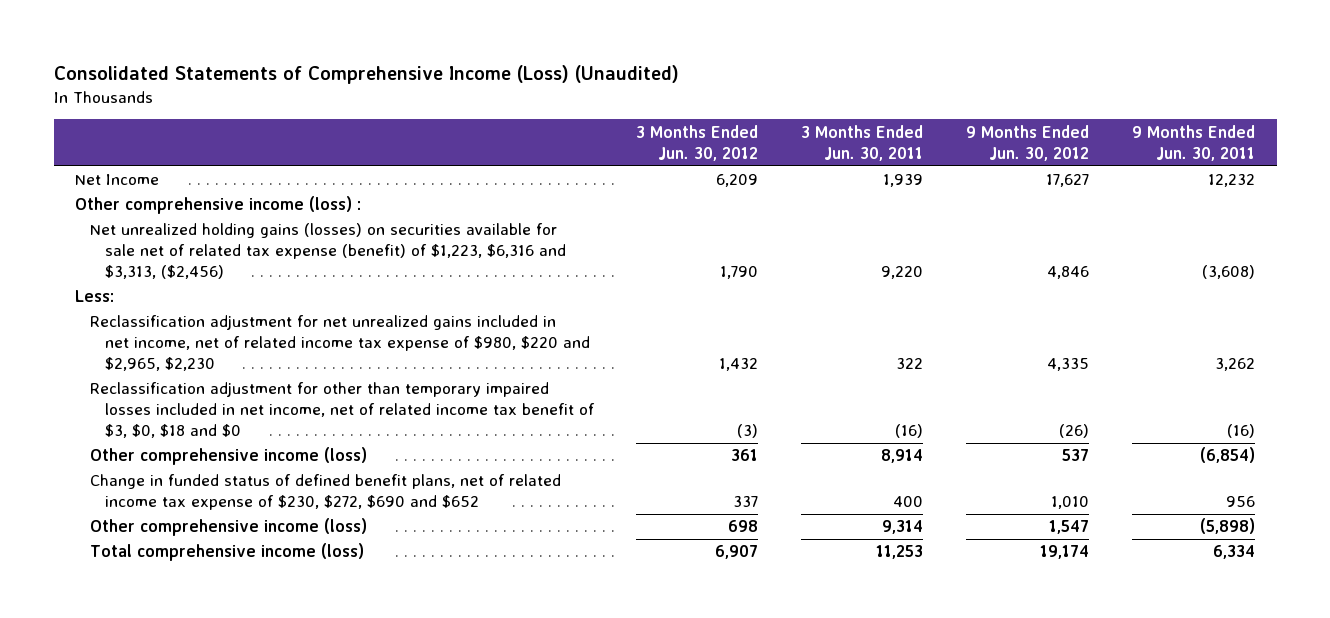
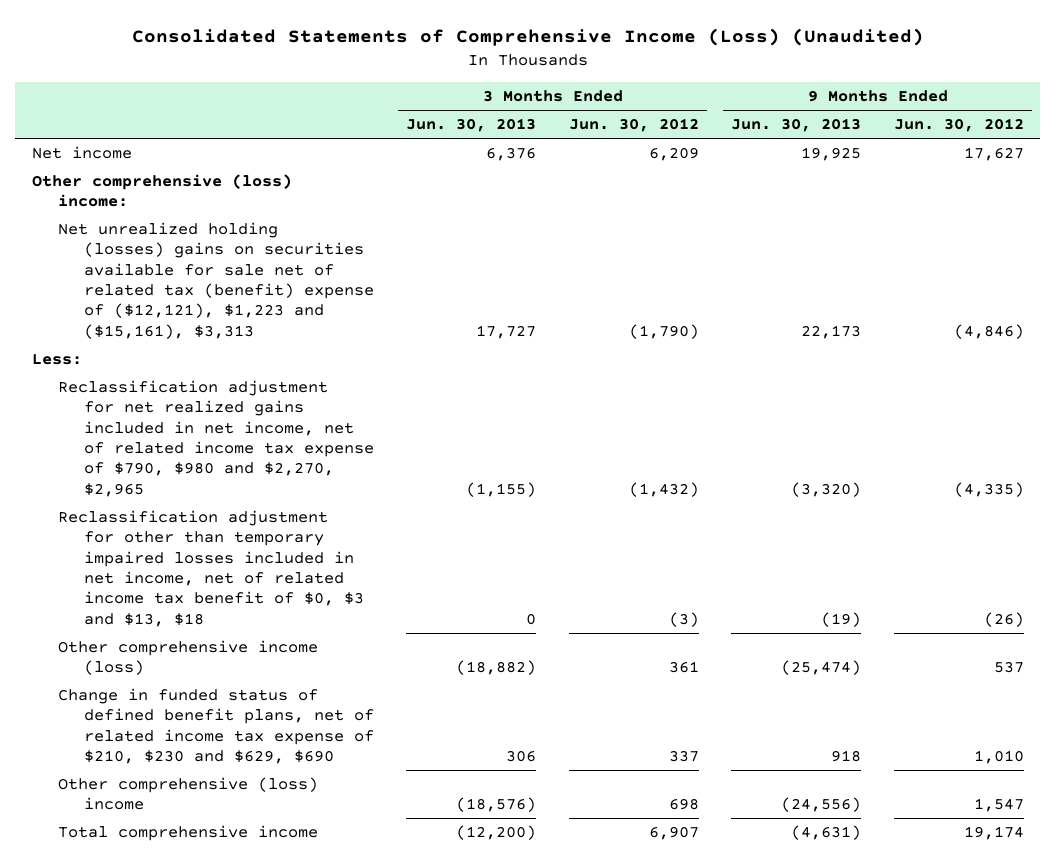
- | 3 Months Ended Jun. 30, 2012 | 3 Months Ended Jun. 30, 2011 | 9 Months Ended Jun. 30, 2012 | 9 Months Ended Jun. 30, 2011
+ | 3 Months Ended Jun. 30, 2013 | 3 Months Ended Jun. 30, 2012 | 9 Months Ended Jun. 30, 2013 | 9 Months Ended Jun. 30, 2012
- Net Income | 6,209 | 1,939 | 17,627 | 12,232
- Other comprehensive income (loss) :
- Net unrealized holding gains (losses) on securities available for sale net of related tax expense (benefit) of $1,223, $6,316 and $3,313, ($2,456) | 1,790 | 9,220 | 4,846 | (3,608)
+ Net income | 6,376 | 6,209 | 19,925 | 17,627
+ Other comprehensive (loss) income:
+ Net unrealized holding (losses) gains on securities available for sale net of related tax (benefit) expense of ($12,121), $1,223 and ($15,161), $3,313 | 17,727 | (1,790) | 22,173 | (4,846)
- Reclassification adjustment for net unrealized gains included in net income, net of related income tax expense of $980, $220 and $2,965, $2,230 | 1,432 | 322 | 4,335 | 3,262
- Reclassification adjustment for other than temporary impaired losses included in net income, net of related income tax benefit of $3, $0, $18 and $0 | (3) | (16) | (26) | (16)
+ Reclassification adjustment for net realized gains included in net income, net of related income tax expense of $790, $980 and $2,270, $2,965 | (1,155) | (1,432) | (3,320) | (4,335)
+ Reclassification adjustment for other than temporary impaired losses included in net income, net of related income tax benefit of $0, $3 and $13, $18 | 0 | (3) | (19) | (26)
- Change in funded status of defined benefit plans, net of related income tax expense of $230, $272, $690 and $652 | 337 | 400 | 1,010 | 956
- Other comprehensive income (loss) | 698 | 9,314 | 1,547 | (5,898)
- Total comprehensive income (loss) | 6,907 | 11,253 | 19,174 | 6,334
+ Change in funded status of defined benefit plans, net of related income tax expense of $210, $230 and $629, $690 | 306 | 337 | 918 | 1,010
+ Other comprehensive (loss) income | (18,576) | 698 | (24,556) | 1,547
+ Total comprehensive income | (12,200) | 6,907 | (4,631) | 19,174

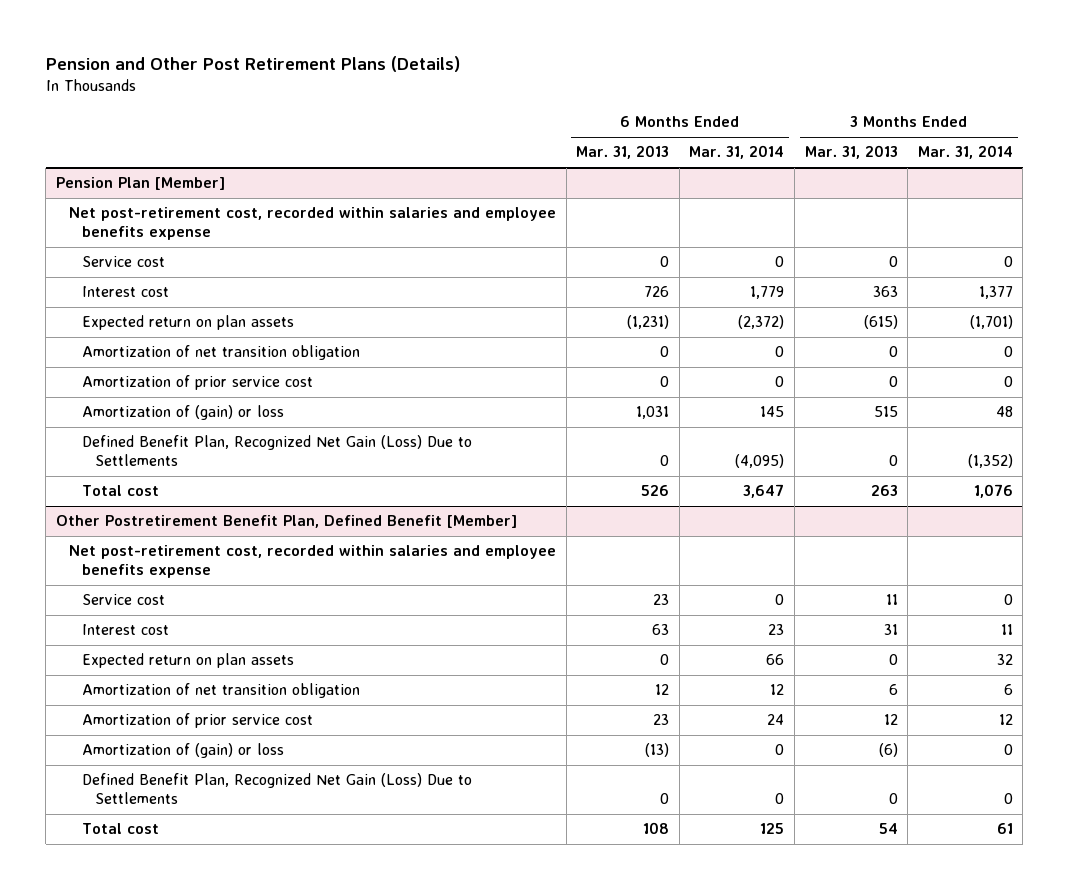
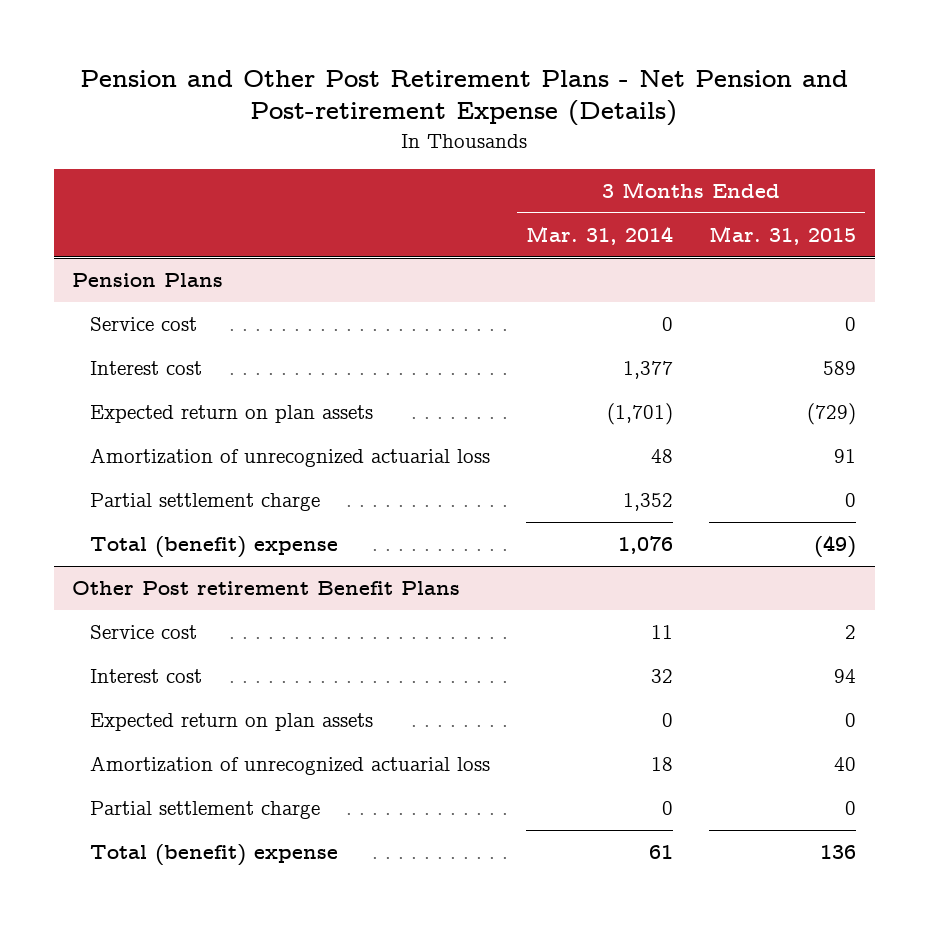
- Pension and Other Post Retirement Plans (Details)
+ Pension and Other Post Retirement Plans - Net Pension and Post-retirement Expense (Details)
- | 6 Months Ended Mar. 31, 2013 | 6 Months Ended Mar. 31, 2014 | 3 Months Ended Mar. 31, 2013 | 3 Months Ended Mar. 31, 2014
+ | 3 Months Ended Mar. 31, 2014 | 3 Months Ended Mar. 31, 2015
- Pension Plan [Member]
- Net post-retirement cost, recorded within salaries and employee benefits expense
+ Pension Plans
- Amortization of net transition obligation | 0 | 0 | 0 | 0
- Amortization of prior service cost | 0 | 0 | 0 | 0
- Amortization of (gain) or loss | 1,031 | 145 | 515 | 48
- Defined Benefit Plan, Recognized Net Gain (Loss) Due to Settlements | 0 | (4,095) | 0 | (1,352)
- Total cost | 526 | 3,647 | 263 | 1,076
- Other Postretirement Benefit Plan, Defined Benefit [Member]
- Net post-retirement cost, recorded within salaries and employee benefits expense
- Service cost | 23 | 0 | 11 | 0
- Interest cost | 63 | 23 | 31 | 11
- Expected return on plan assets | 0 | 66 | 0 | 32
- Amortization of net transition obligation | 12 | 12 | 6 | 6
- Amortization of prior service cost | 23 | 24 | 12 | 12
- Amortization of (gain) or loss | (13) | 0 | (6) | 0
- Defined Benefit Plan, Recognized Net Gain (Loss) Due to Settlements | 0 | 0 | 0 | 0
- Total cost | 108 | 125 | 54 | 61
+ Amortization of unrecognized actuarial loss | 48 | 91
+ Partial settlement charge | 1,352 | 0
+ Total (benefit) expense | 1,076 | (49)
+ Other Post retirement Benefit Plans
+ Service cost | 11 | 2
+ Interest cost | 32 | 94
+ Expected return on plan assets | 0 | 0
+ Amortization of unrecognized actuarial loss | 18 | 40
+ Partial settlement charge | 0 | 0
+ Total (benefit) expense | 61 | 136

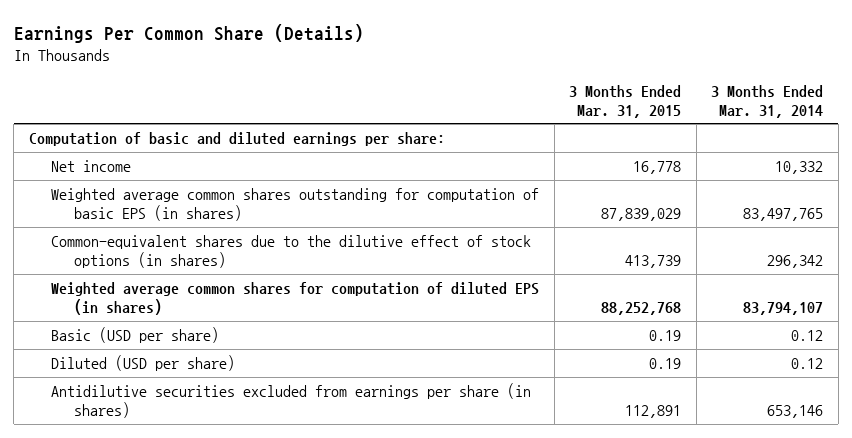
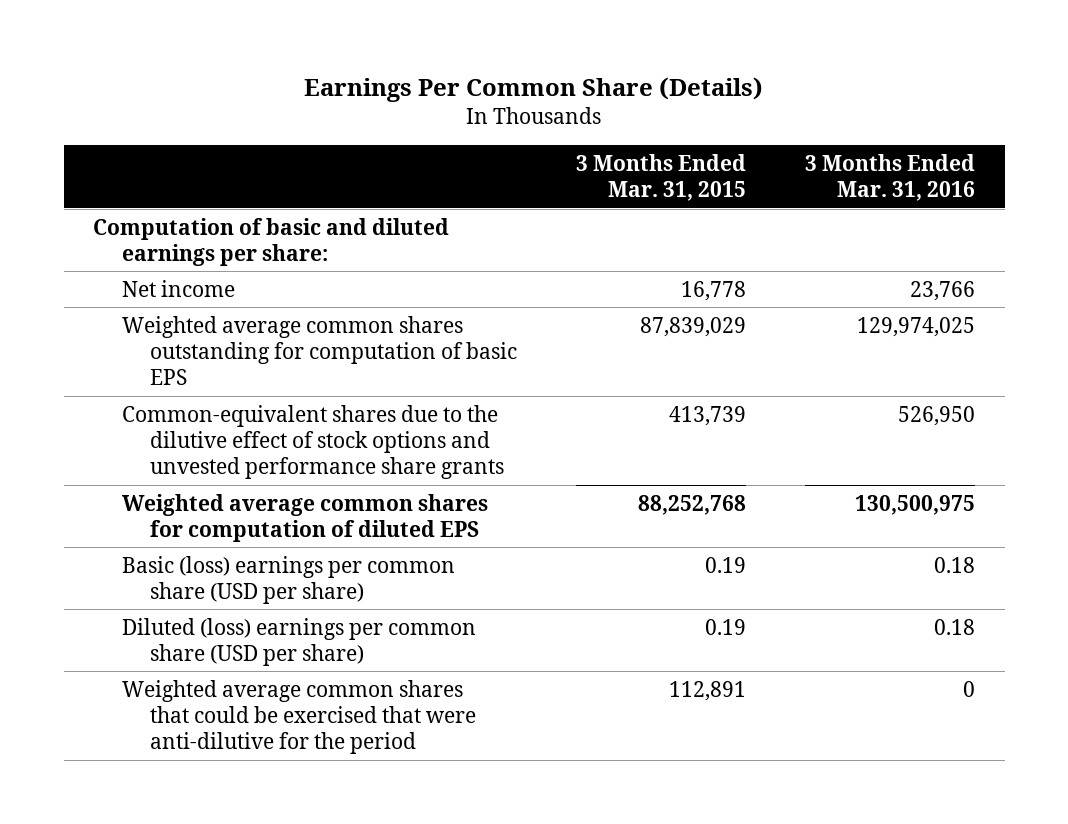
- | 3 Months Ended Mar. 31, 2015 | 3 Months Ended Mar. 31, 2014
+ | 3 Months Ended Mar. 31, 2015 | 3 Months Ended Mar. 31, 2016
- Weighted average common shares outstanding for computation of basic EPS (in shares) | 87,839,029 | 83,497,765
- Common-equivalent shares due to the dilutive effect of stock options (in shares) | 413,739 | 296,342
- Weighted average common shares for computation of diluted EPS (in shares) | 88,252,768 | 83,794,107
- Basic (USD per share) | 0.19 | 0.12
- Diluted (USD per share) | 0.19 | 0.12
- Antidilutive securities excluded from earnings per share (in shares) | 112,891 | 653,146
+ Weighted average common shares outstanding for computation of basic EPS | 87,839,029 | 129,974,025
+ Common-equivalent shares due to the dilutive effect of stock options and unvested performance share grants | 413,739 | 526,950
+ Weighted average common shares for computation of diluted EPS | 88,252,768 | 130,500,975
+ Basic (loss) earnings per common share (USD per share) | 0.19 | 0.18
+ Diluted (loss) earnings per common share (USD per share) | 0.19 | 0.18
+ Weighted average common shares that could be exercised that were anti-dilutive for the period | 112,891 | 0

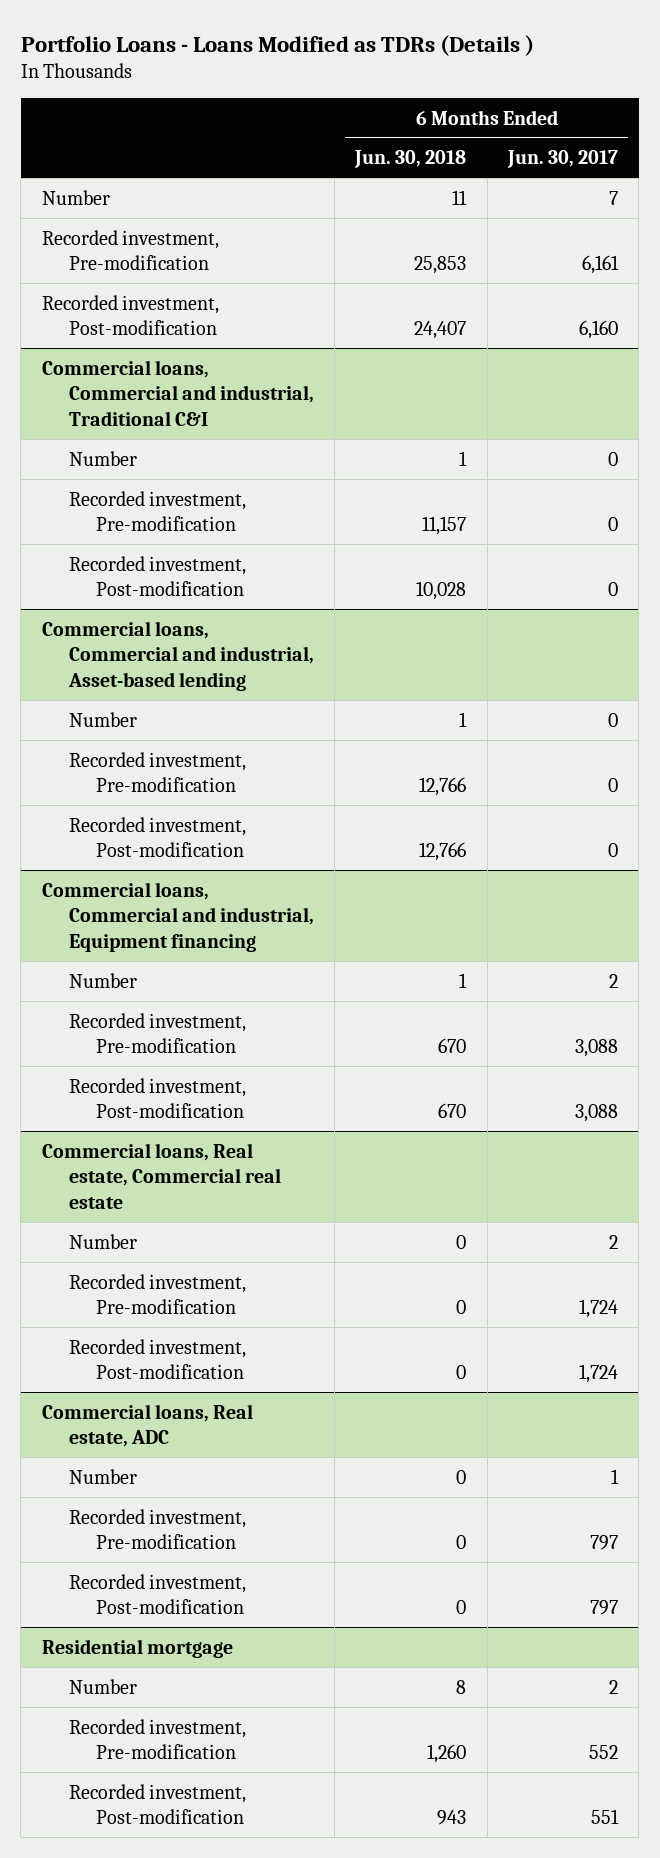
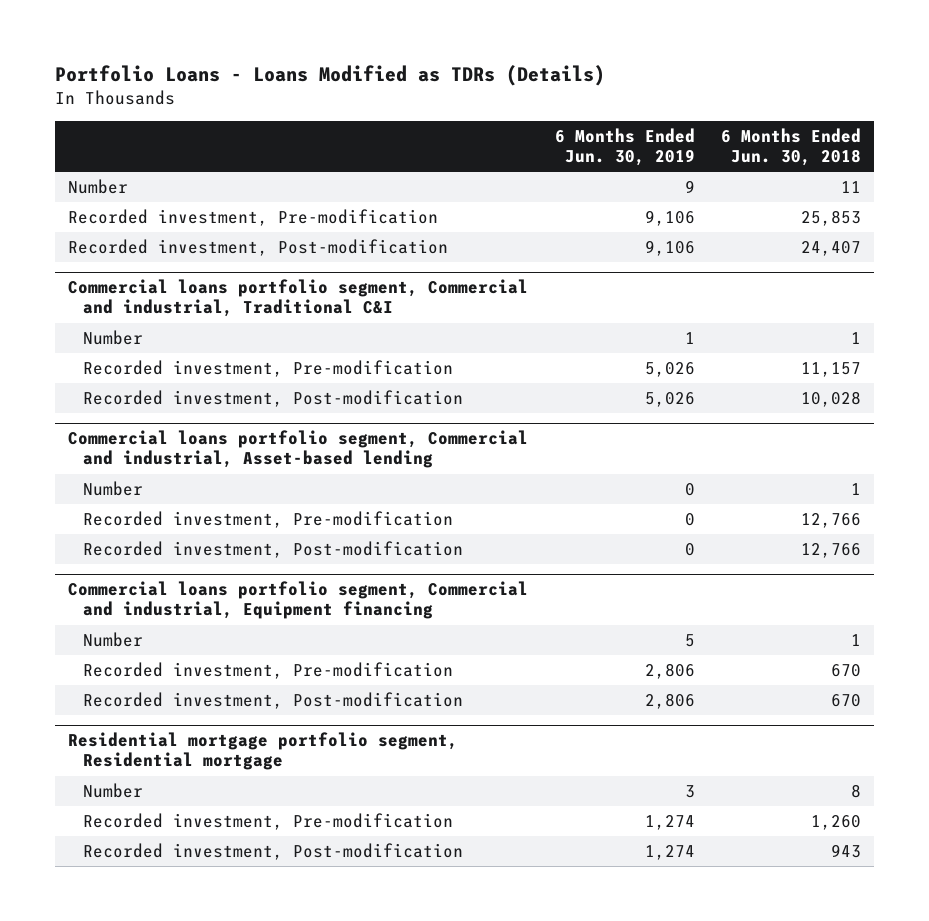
- Portfolio Loans - Loans Modified as TDRs (Details )
+ Portfolio Loans - Loans Modified as TDRs (Details)
- | 6 Months Ended Jun. 30, 2018 | 6 Months Ended Jun. 30, 2017
+ | 6 Months Ended Jun. 30, 2019 | 6 Months Ended Jun. 30, 2018
- Commercial loans, Commercial and industrial, Traditional C&I
+ Commercial loans portfolio segment, Commercial and industrial, Traditional C&I
- Commercial loans, Commercial and industrial, Asset-based lending
+ Commercial loans portfolio segment, Commercial and industrial, Asset-based lending
- Commercial loans, Commercial and industrial, Equipment financing
+ Commercial loans portfolio segment, Commercial and industrial, Equipment financing
- Commercial loans, Real estate, Commercial real estate
- Number | 0 | 2
- Recorded investment, Pre-modification | 0 | 1,724
- Recorded investment, Post-modification | 0 | 1,724
- Commercial loans, Real estate, ADC
- Number | 0 | 1
- Recorded investment, Pre-modification | 0 | 797
- Recorded investment, Post-modification | 0 | 797
- Residential mortgage
+ Residential mortgage portfolio segment, Residential mortgage

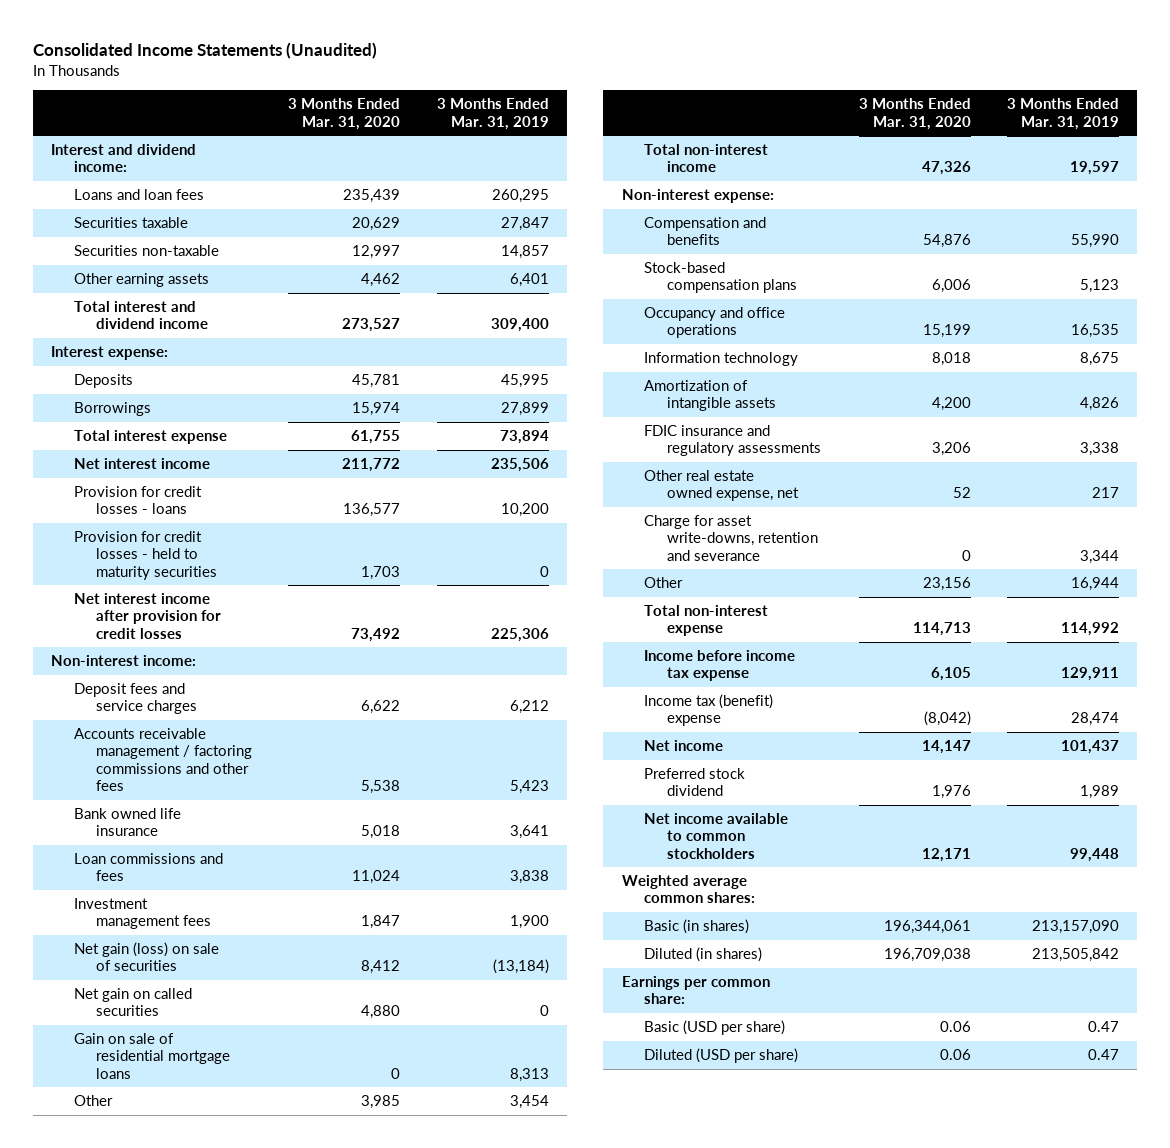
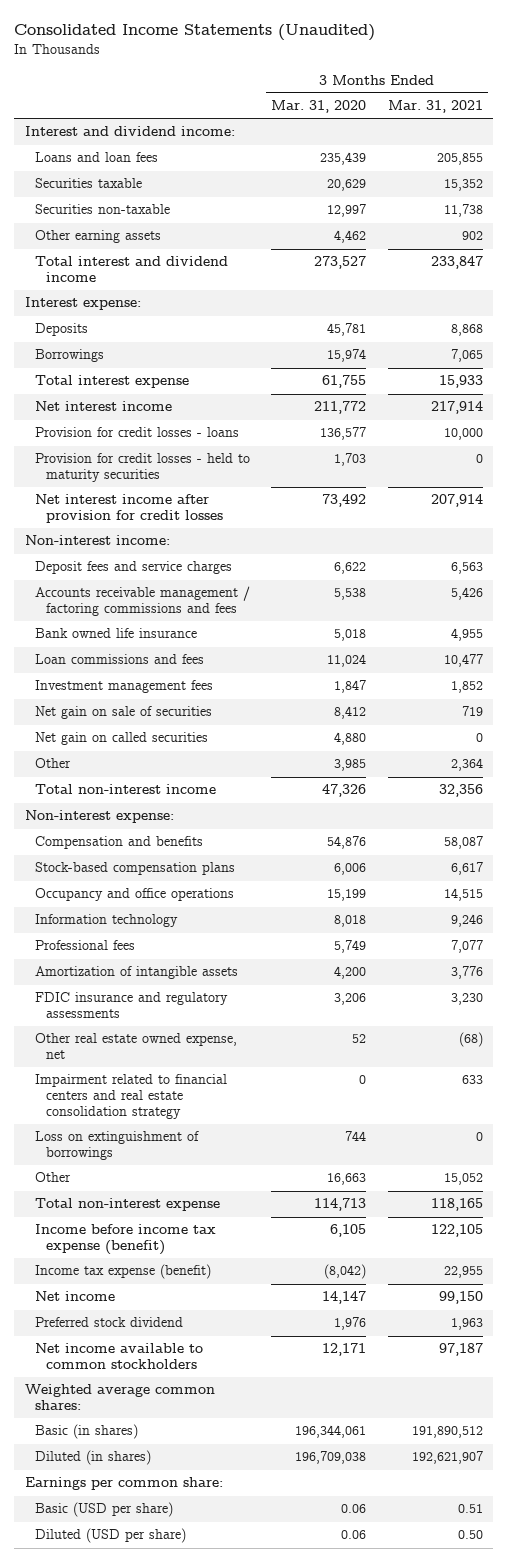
- | 3 Months Ended Mar. 31, 2020 | 3 Months Ended Mar. 31, 2019
+ | 3 Months Ended Mar. 31, 2020 | 3 Months Ended Mar. 31, 2021
- Accounts receivable management / factoring commissions and other fees | 5,538 | 5,423
+ Accounts receivable management / factoring commissions and fees | 5,538 | 5,426
- Net gain (loss) on sale of securities | 8,412 | (13,184)
+ Net gain on sale of securities | 8,412 | 719
- Gain on sale of residential mortgage loans | 0 | 8,313
+ Professional fees | 5,749 | 7,077
- Charge for asset write-downs, retention and severance | 0 | 3,344
- Other | 23,156 | 16,944
+ Impairment related to financial centers and real estate consolidation strategy | 0 | 633
+ Loss on extinguishment of borrowings | 744 | 0
+ Other | 16,663 | 15,052
- Income before income tax expense | 6,105 | 129,911
- Income tax (benefit) expense | (8,042) | 28,474
+ Income before income tax expense (benefit) | 6,105 | 122,105
+ Income tax expense (benefit) | (8,042) | 22,955

